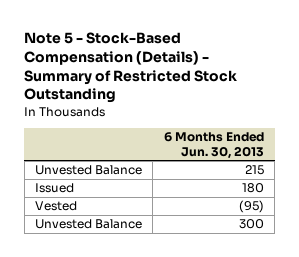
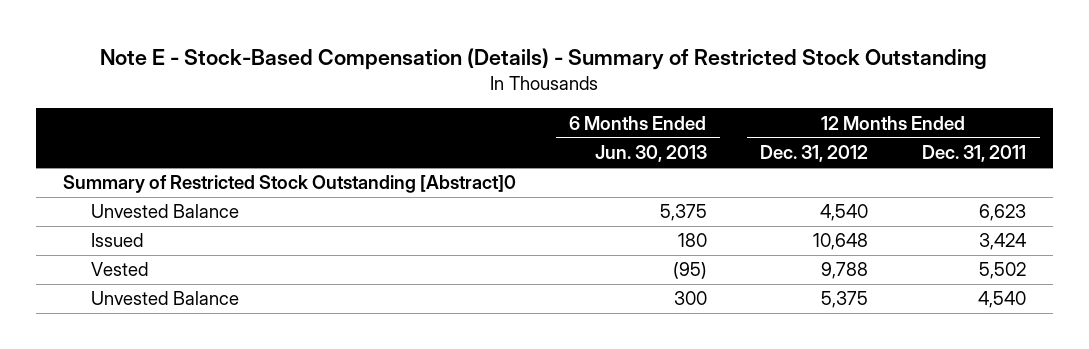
- Note 5 - Stock-Based Compensation (Details) - Summary of Restricted Stock Outstanding
+ Note E - Stock-Based Compensation (Details) - Summary of Restricted Stock Outstanding
- | 6 Months Ended Jun. 30, 2013
+ | 6 Months Ended Jun. 30, 2013 | 12 Months Ended Dec. 31, 2012 | 12 Months Ended Dec. 31, 2011
- Unvested Balance | 215
+ Summary of Restricted Stock Outstanding [Abstract]0
+ Unvested Balance | 5,375 | 4,540 | 6,623

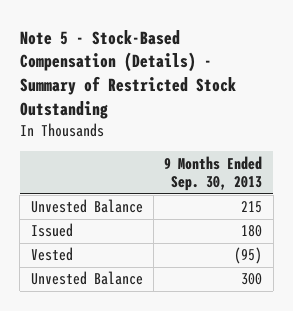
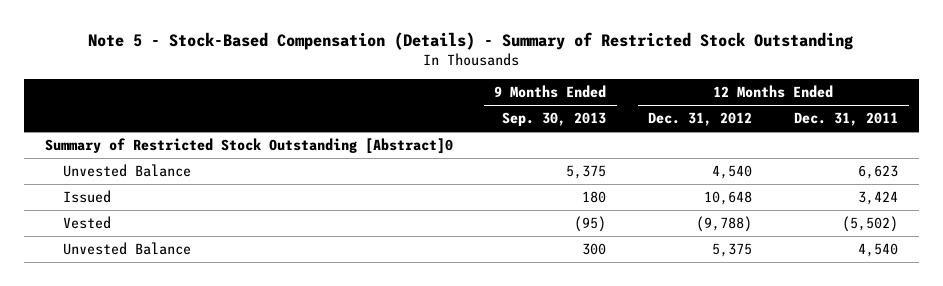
- | 9 Months Ended Sep. 30, 2013
+ | 9 Months Ended Sep. 30, 2013 | 12 Months Ended Dec. 31, 2012 | 12 Months Ended Dec. 31, 2011
- Unvested Balance | 215
+ Summary of Restricted Stock Outstanding [Abstract]0
+ Unvested Balance | 5,375 | 4,540 | 6,623

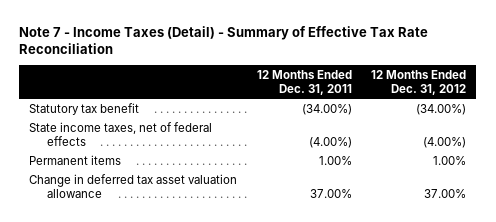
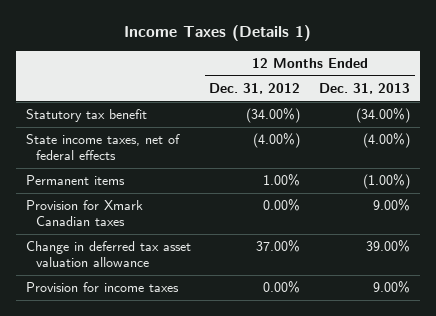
- Note 7 - Income Taxes (Detail) - Summary of Effective Tax Rate Reconciliation
+ Income Taxes (Details 1)
- | 12 Months Ended Dec. 31, 2011 | 12 Months Ended Dec. 31, 2012
+ | 12 Months Ended Dec. 31, 2012 | 12 Months Ended Dec. 31, 2013
+ Provision for Xmark Canadian taxes | 0.00% | 9.00%
+ Provision for income taxes | 0.00% | 9.00%

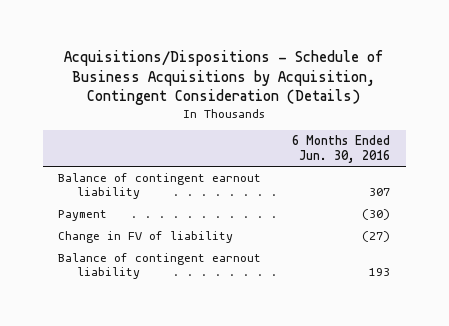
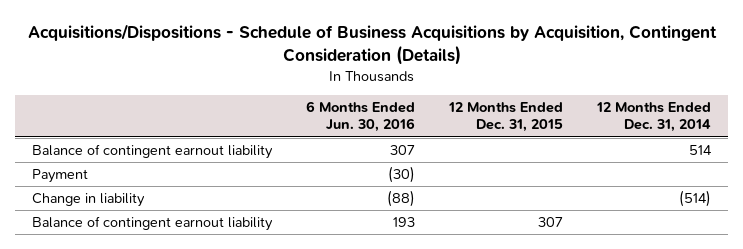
- | 6 Months Ended Jun. 30, 2016
+ | 6 Months Ended Jun. 30, 2016 | 12 Months Ended Dec. 31, 2015 | 12 Months Ended Dec. 31, 2014
- Change in FV of liability | (27)
+ Change in liability | (88) | | (514)

